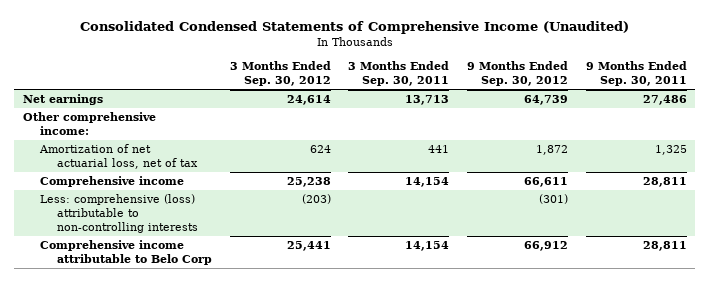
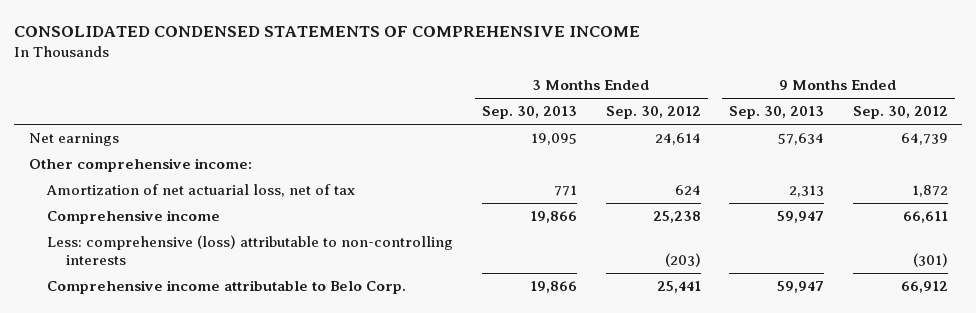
- Consolidated Condensed Statements of Comprehensive Income (Unaudited)
+ CONSOLIDATED CONDENSED STATEMENTS OF COMPREHENSIVE INCOME
- | 3 Months Ended Sep. 30, 2012 | 3 Months Ended Sep. 30, 2011 | 9 Months Ended Sep. 30, 2012 | 9 Months Ended Sep. 30, 2011
+ | 3 Months Ended Sep. 30, 2013 | 3 Months Ended Sep. 30, 2012 | 9 Months Ended Sep. 30, 2013 | 9 Months Ended Sep. 30, 2012
- Comprehensive income attributable to Belo Corp | 25,441 | 14,154 | 66,912 | 28,811
+ Comprehensive income attributable to Belo Corp. | 19,866 | 25,441 | 59,947 | 66,912

